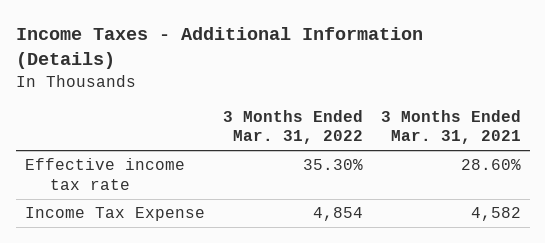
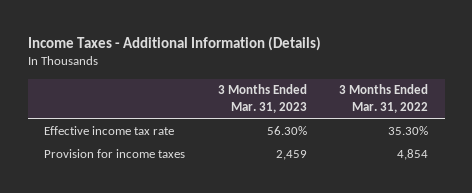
- | 3 Months Ended Mar. 31, 2022 | 3 Months Ended Mar. 31, 2021
+ | 3 Months Ended Mar. 31, 2023 | 3 Months Ended Mar. 31, 2022
- Income Tax Expense | 4,854 | 4,582
+ Provision for income taxes | 2,459 | 4,854

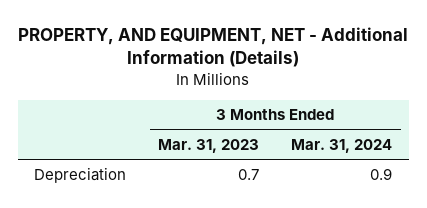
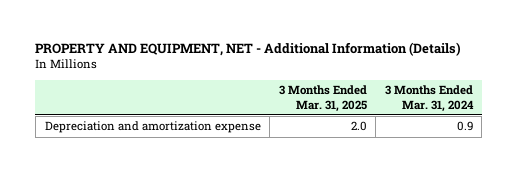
- PROPERTY, AND EQUIPMENT, NET - Additional Information (Details)
+ PROPERTY AND EQUIPMENT, NET - Additional Information (Details)
- | 3 Months Ended Mar. 31, 2023 | 3 Months Ended Mar. 31, 2024
+ | 3 Months Ended Mar. 31, 2025 | 3 Months Ended Mar. 31, 2024
- Depreciation | 0.7 | 0.9
+ Depreciation and amortization expense | 2.0 | 0.9

